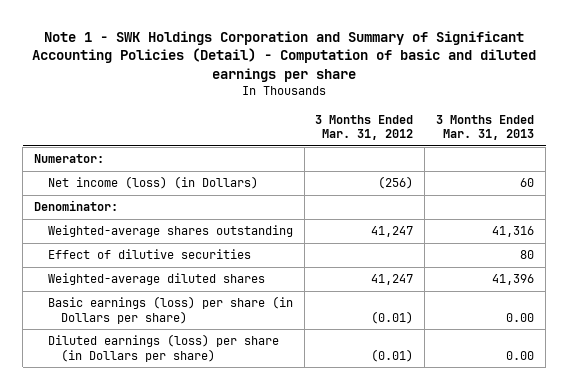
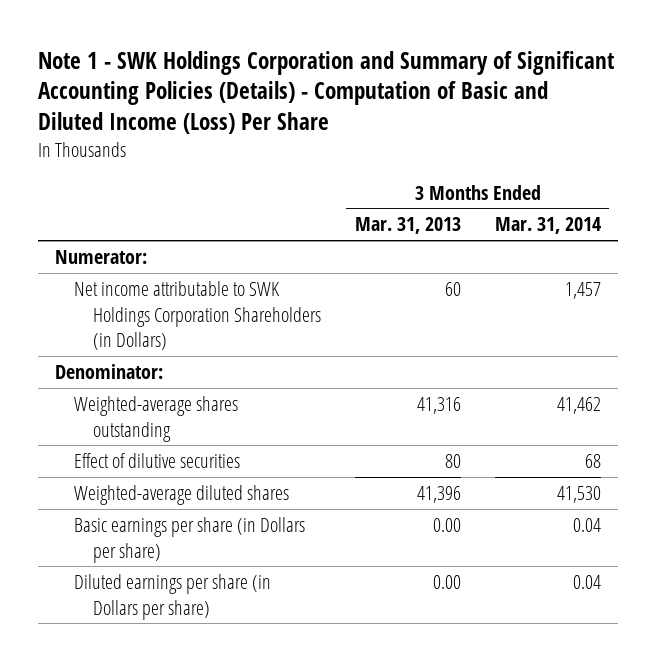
- Note 1 - SWK Holdings Corporation and Summary of Significant Accounting Policies (Detail) - Computation of basic and diluted earnings per share
+ Note 1 - SWK Holdings Corporation and Summary of Significant Accounting Policies (Details) - Computation of Basic and Diluted Income (Loss) Per Share
- | 3 Months Ended Mar. 31, 2012 | 3 Months Ended Mar. 31, 2013
+ | 3 Months Ended Mar. 31, 2013 | 3 Months Ended Mar. 31, 2014
- Net income (loss) (in Dollars) | (256) | 60
+ Net income attributable to SWK Holdings Corporation Shareholders (in Dollars) | 60 | 1,457
- Basic earnings (loss) per share (in Dollars per share) | (0.01) | 0.00
- Diluted earnings (loss) per share (in Dollars per share) | (0.01) | 0.00
+ Basic earnings per share (in Dollars per share) | 0.00 | 0.04
+ Diluted earnings per share (in Dollars per share) | 0.00 | 0.04

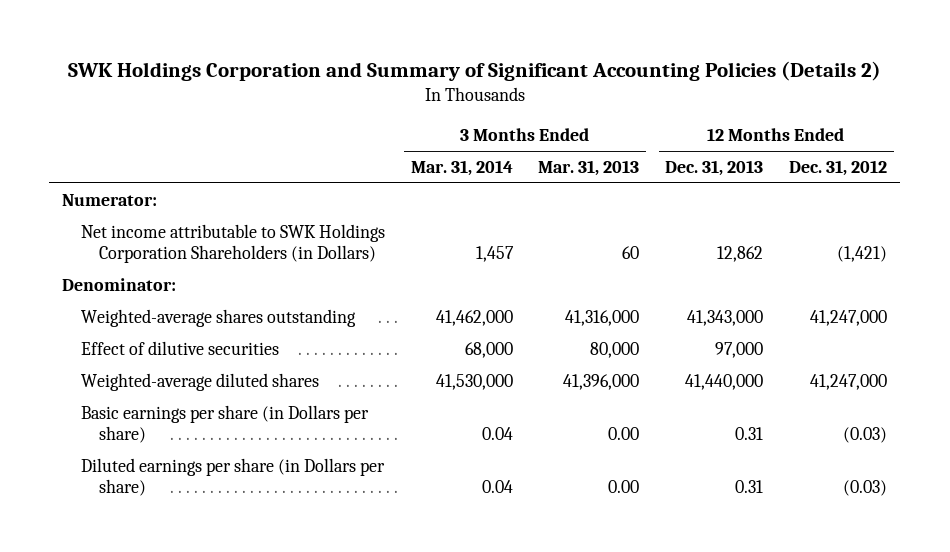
- Note 1 - SWK Holdings Corporation and Summary of Significant Accounting Policies (Details) - Computation of Basic and Diluted Income (Loss) Per Share
+ SWK Holdings Corporation and Summary of Significant Accounting Policies (Details 2)
- | 3 Months Ended Mar. 31, 2013 | 3 Months Ended Mar. 31, 2014
+ | 3 Months Ended Mar. 31, 2014 | 3 Months Ended Mar. 31, 2013 | 12 Months Ended Dec. 31, 2013 | 12 Months Ended Dec. 31, 2012
- Weighted-average shares outstanding | 41,316 | 41,462
- Effect of dilutive securities | 80 | 68
- Weighted-average diluted shares | 41,396 | 41,530
+ Weighted-average shares outstanding | 41,462,000 | 41,316,000 | 41,343,000 | 41,247,000
+ Effect of dilutive securities | 68,000 | 80,000 | 97,000 |
+ Weighted-average diluted shares | 41,530,000 | 41,396,000 | 41,440,000 | 41,247,000

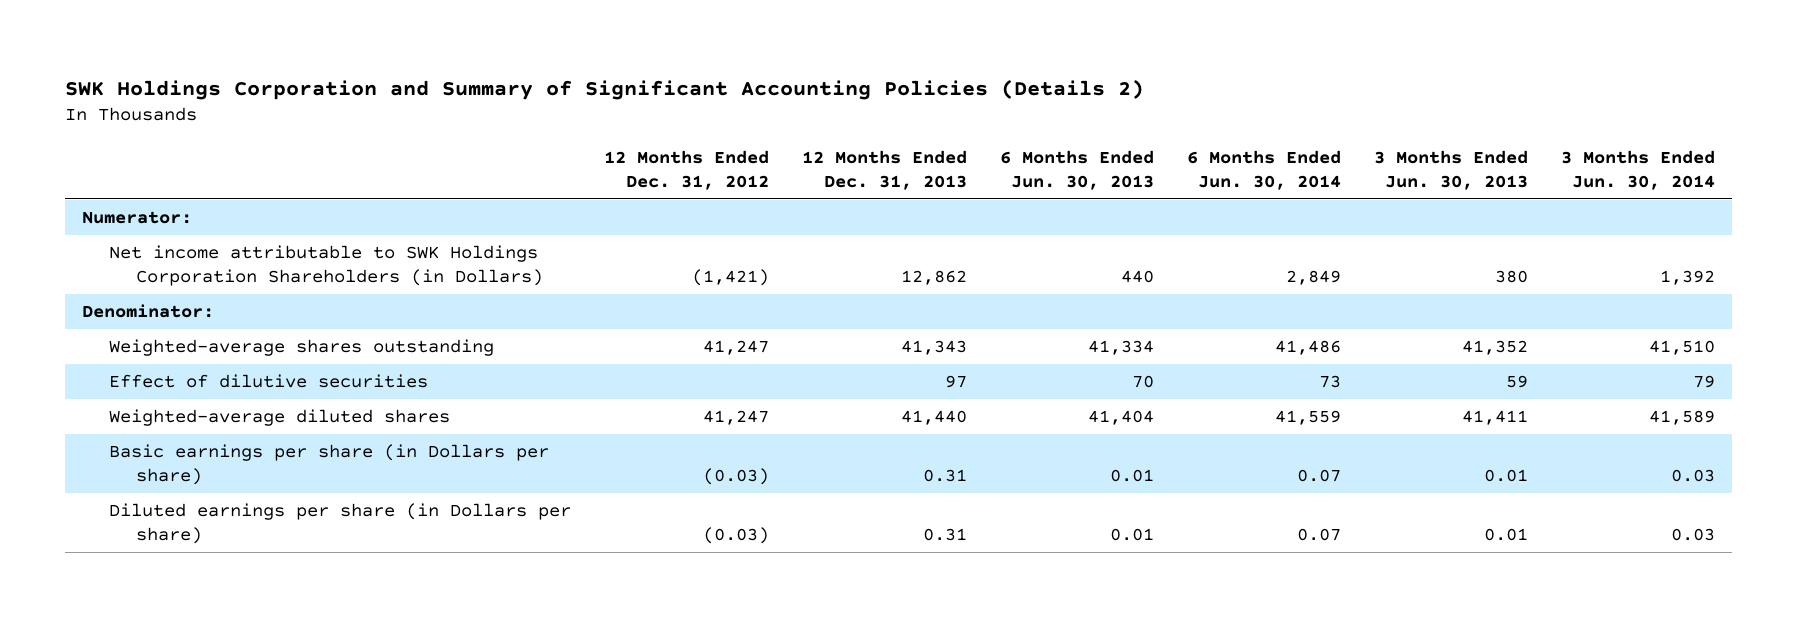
- | 3 Months Ended Mar. 31, 2014 | 3 Months Ended Mar. 31, 2013 | 12 Months Ended Dec. 31, 2013 | 12 Months Ended Dec. 31, 2012
+ | 12 Months Ended Dec. 31, 2012 | 12 Months Ended Dec. 31, 2013 | 6 Months Ended Jun. 30, 2013 | 6 Months Ended Jun. 30, 2014 | 3 Months Ended Jun. 30, 2013 | 3 Months Ended Jun. 30, 2014
- Weighted-average shares outstanding | 41,462,000 | 41,316,000 | 41,343,000 | 41,247,000
- Effect of dilutive securities | 68,000 | 80,000 | 97,000 |
- Weighted-average diluted shares | 41,530,000 | 41,396,000 | 41,440,000 | 41,247,000
+ Weighted-average shares outstanding | 41,247 | 41,343 | 41,334 | 41,486 | 41,352 | 41,510
+ Effect of dilutive securities | | 97 | 70 | 73 | 59 | 79
+ Weighted-average diluted shares | 41,247 | 41,440 | 41,404 | 41,559 | 41,411 | 41,589

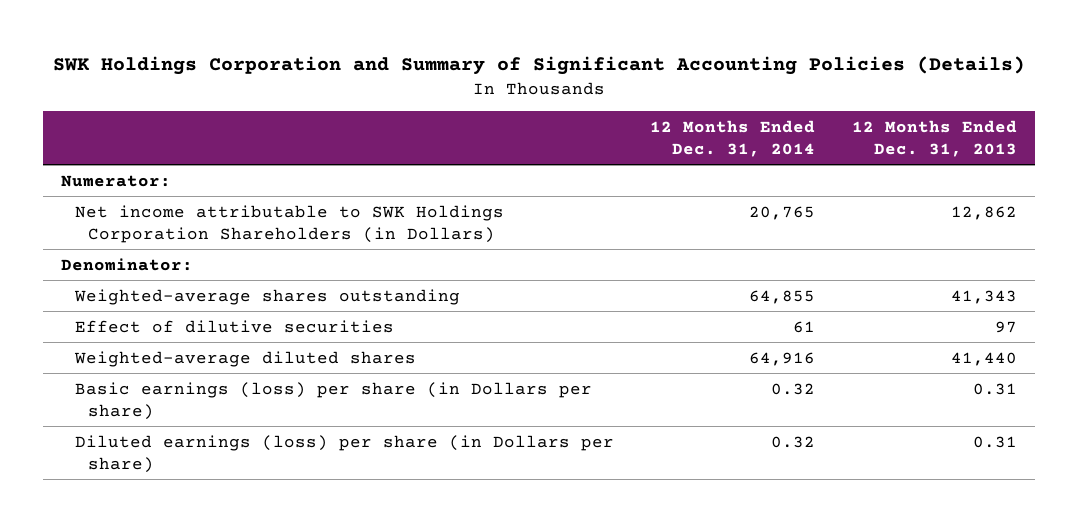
- SWK Holdings Corporation and Summary of Significant Accounting Policies (Details 2)
+ SWK Holdings Corporation and Summary of Significant Accounting Policies (Details)
- | 12 Months Ended Dec. 31, 2012 | 12 Months Ended Dec. 31, 2013 | 6 Months Ended Jun. 30, 2013 | 6 Months Ended Jun. 30, 2014 | 3 Months Ended Jun. 30, 2013 | 3 Months Ended Jun. 30, 2014
+ | 12 Months Ended Dec. 31, 2014 | 12 Months Ended Dec. 31, 2013
- Basic earnings per share (in Dollars per share) | (0.03) | 0.31 | 0.01 | 0.07 | 0.01 | 0.03
- Diluted earnings per share (in Dollars per share) | (0.03) | 0.31 | 0.01 | 0.07 | 0.01 | 0.03
+ Basic earnings (loss) per share (in Dollars per share) | 0.32 | 0.31
+ Diluted earnings (loss) per share (in Dollars per share) | 0.32 | 0.31

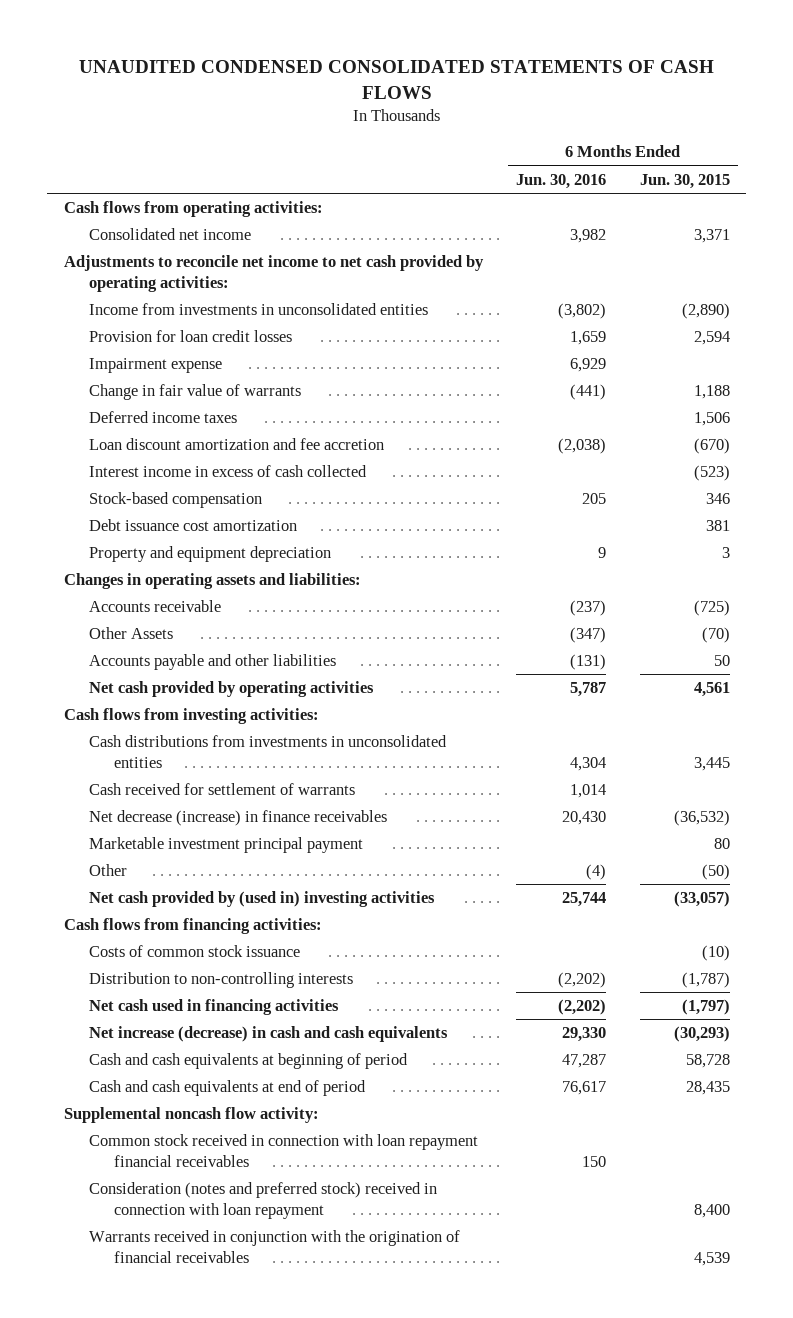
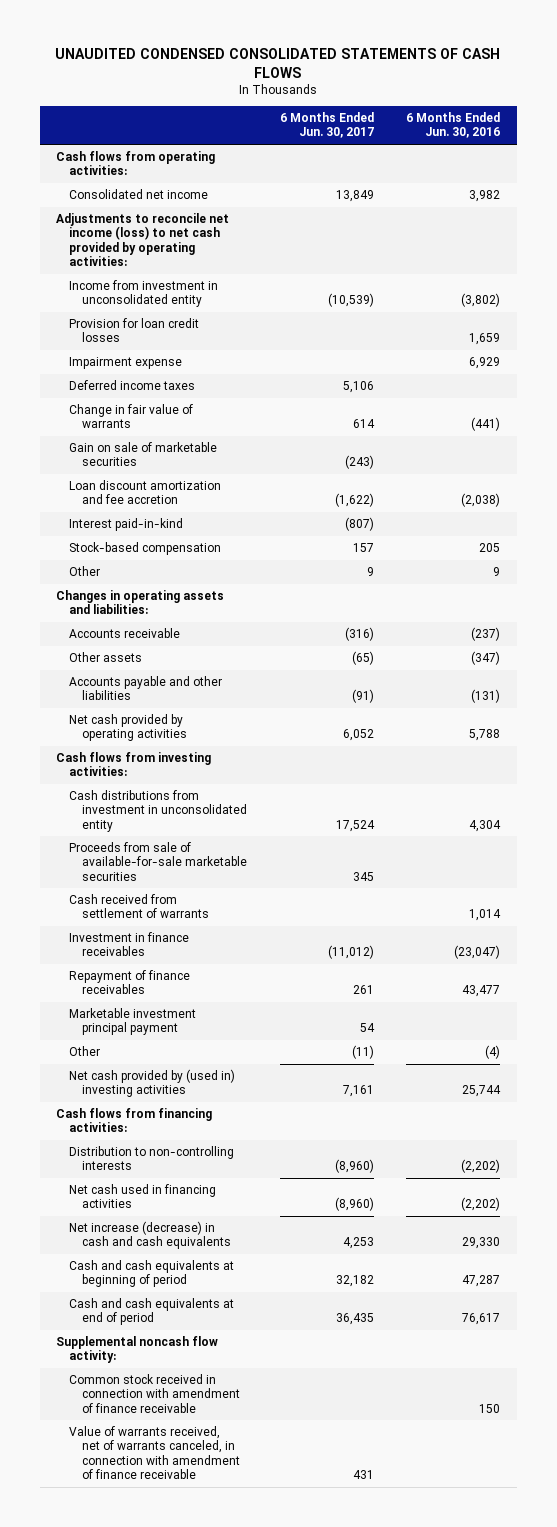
- | 6 Months Ended Jun. 30, 2016 | 6 Months Ended Jun. 30, 2015
+ | 6 Months Ended Jun. 30, 2017 | 6 Months Ended Jun. 30, 2016
- Adjustments to reconcile net income to net cash provided by operating activities:
- Income from investments in unconsolidated entities | (3,802) | (2,890)
+ Adjustments to reconcile net income (loss) to net cash provided by operating activities:
+ Income from investment in unconsolidated entity | (10,539) | (3,802)
moved down: Change in fair value of warrants | 614 | (441)
+ Gain on sale of marketable securities | (243) |
- Interest income in excess of cash collected | | (523)
+ Interest paid-in-kind | (807) |
- Debt issuance cost amortization | | 381
- Property and equipment depreciation | 9 | 3
+ Other | 9 | 9
- Other Assets | (347) | (70)
+ Other assets | (65) | (347)
- Net cash provided by operating activities | 5,787 | 4,561
+ Net cash provided by operating activities | 6,052 | 5,788
- Cash distributions from investments in unconsolidated entities | 4,304 | 3,445
- Cash received for settlement of warrants | 1,014 |
- Net decrease (increase) in finance receivables | 20,430 | (36,532)
+ Cash distributions from investment in unconsolidated entity | 17,524 | 4,304
+ Proceeds from sale of available-for-sale marketable securities | 345 |
+ Cash received from settlement of warrants | | 1,014
+ Investment in finance receivables | (11,012) | (23,047)
+ Repayment of finance receivables | 261 | 43,477
- Costs of common stock issuance | | (10)
- Common stock received in connection with loan repayment financial receivables | 150 |
- Consideration (notes and preferred stock) received in connection with loan repayment | | 8,400
- Warrants received in conjunction with the origination of financial receivables | | 4,539
+ Common stock received in connection with amendment of finance receivable | | 150
+ Value of warrants received, net of warrants canceled, in connection with amendment of finance receivable | 431 |

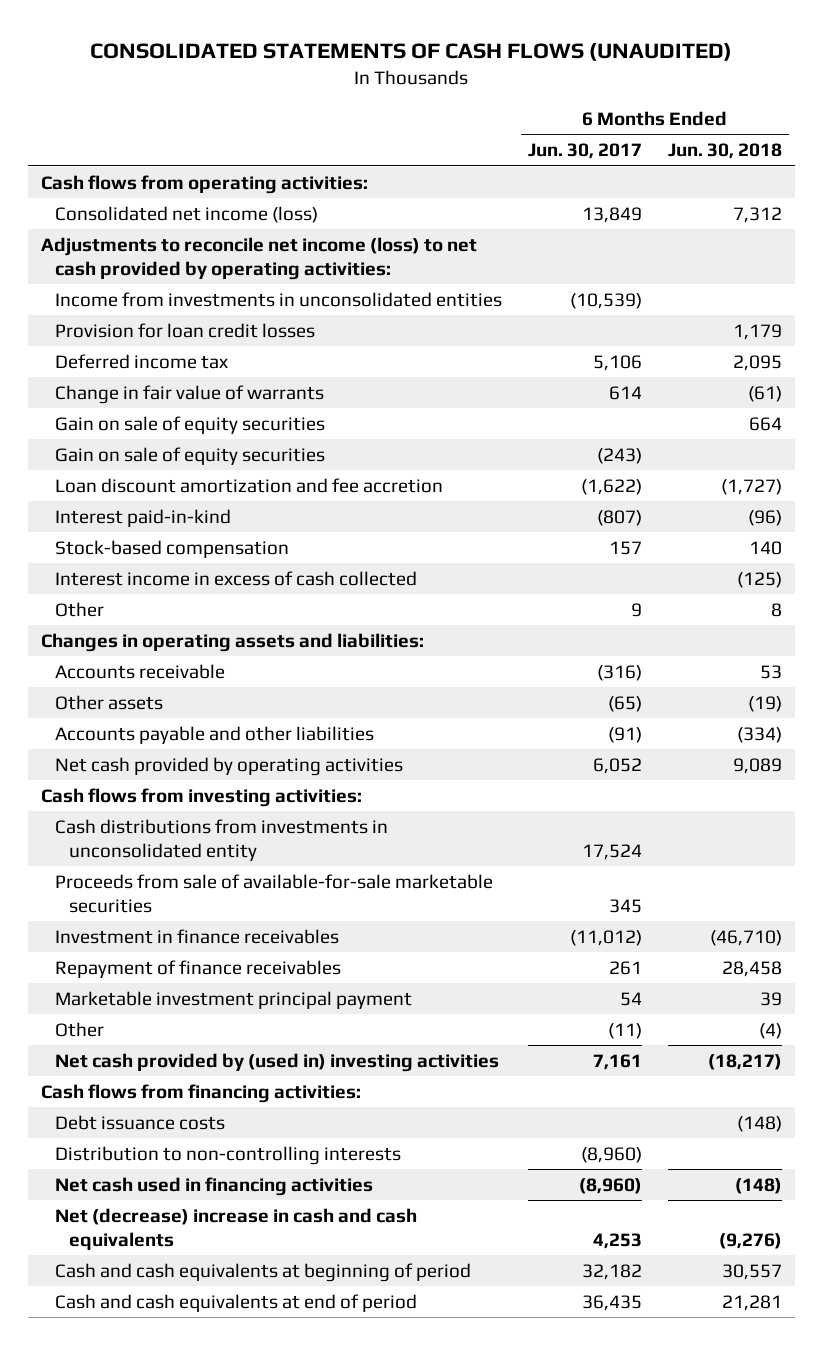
- UNAUDITED CONDENSED CONSOLIDATED STATEMENTS OF CASH FLOWS
+ CONSOLIDATED STATEMENTS OF CASH FLOWS (UNAUDITED)
- | 6 Months Ended Jun. 30, 2017 | 6 Months Ended Jun. 30, 2016
+ | 6 Months Ended Jun. 30, 2017 | 6 Months Ended Jun. 30, 2018
- Consolidated net income | 13,849 | 3,982
+ Consolidated net income (loss) | 13,849 | 7,312
- Income from investment in unconsolidated entity | (10,539) | (3,802)
+ Income from investments in unconsolidated entities | (10,539) |
- Impairment expense | | 6,929
- Deferred income taxes | 5,106 |
+ Deferred income tax | 5,106 | 2,095
- Gain on sale of marketable securities | (243) |
+ Gain on sale of equity securities | | 664
+ Gain on sale of equity securities | (243) |
+ Interest income in excess of cash collected | | (125)
- Cash distributions from investment in unconsolidated entity | 17,524 | 4,304
+ Cash distributions from investments in unconsolidated entity | 17,524 |
- Cash received from settlement of warrants | | 1,014
+ Debt issuance costs | | (148)
- Net increase (decrease) in cash and cash equivalents | 4,253 | 29,330
+ Net (decrease) increase in cash and cash equivalents | 4,253 | (9,276)
- Supplemental noncash flow activity:
- Common stock received in connection with amendment of finance receivable | | 150
- Value of warrants received, net of warrants canceled, in connection with amendment of finance receivable | 431 |

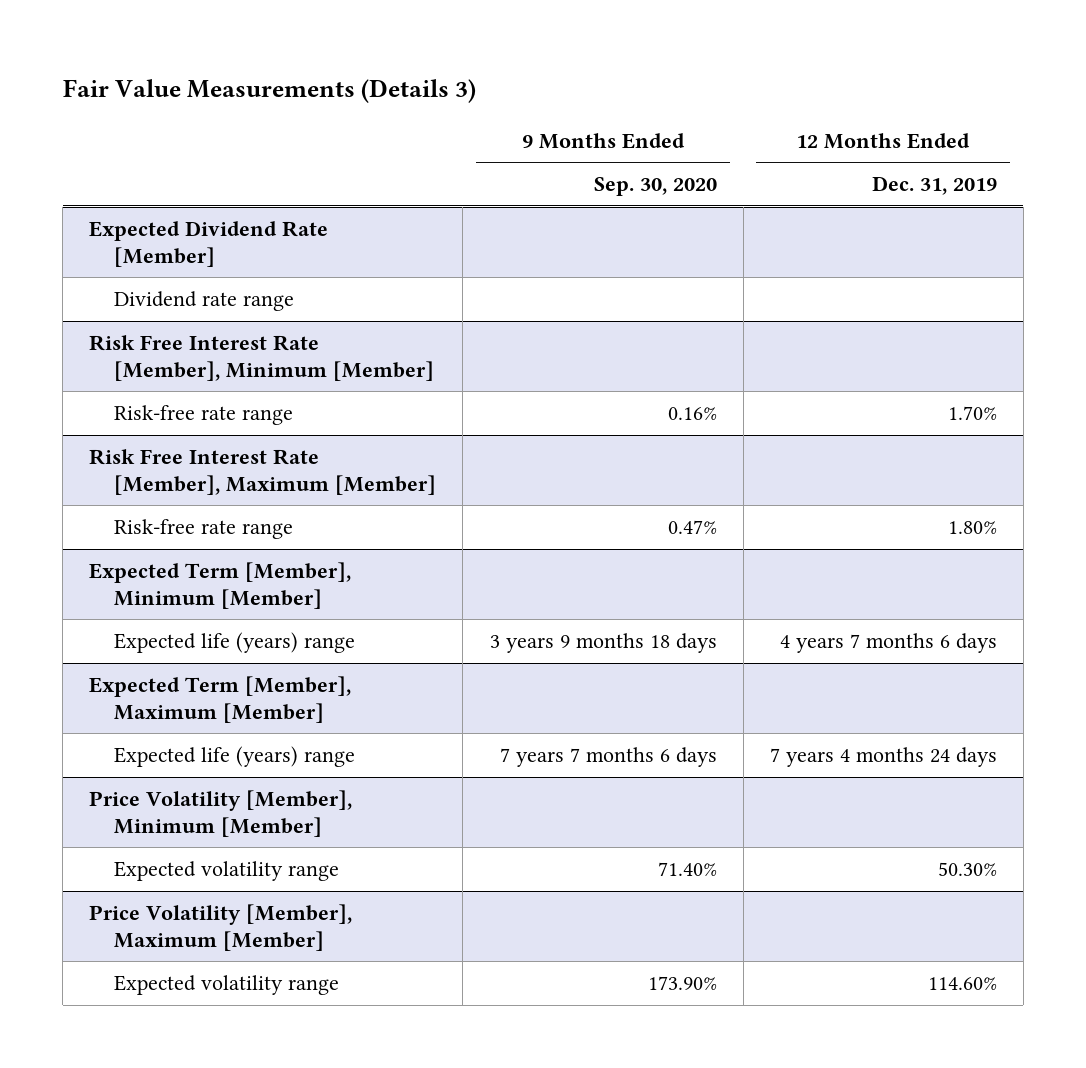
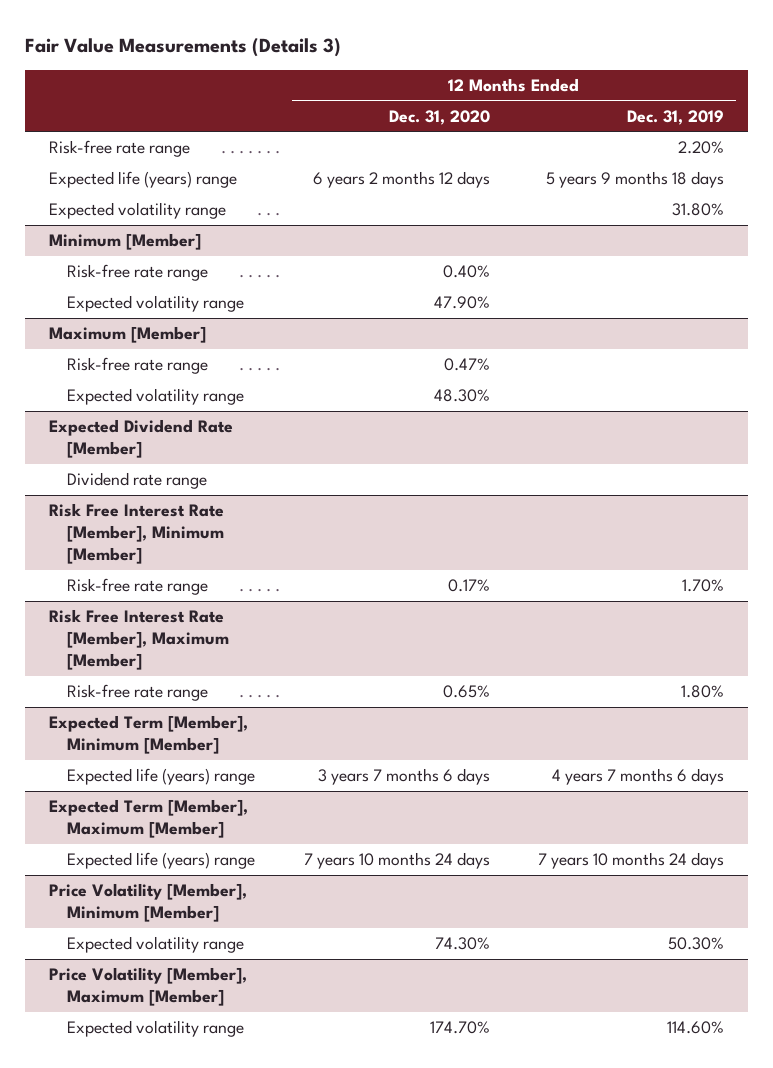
- | 9 Months Ended Sep. 30, 2020 | 12 Months Ended Dec. 31, 2019
+ | 12 Months Ended Dec. 31, 2020 | 12 Months Ended Dec. 31, 2019
+ Risk-free rate range | | 2.20%
+ Expected life (years) range | 6 years 2 months 12 days | 5 years 9 months 18 days
+ Expected volatility range | | 31.80%
+ Minimum [Member]
+ Risk-free rate range | 0.40% |
+ Expected volatility range | 47.90% |
+ Maximum [Member]
+ Risk-free rate range | 0.47% |
+ Expected volatility range | 48.30% |
@ Expected Term [Member], Maximum [Member]
- Expected life (years) range | 7 years 7 months 6 days | 7 years 4 months 24 days
+ Expected life (years) range | 7 years 10 months 24 days | 7 years 10 months 24 days

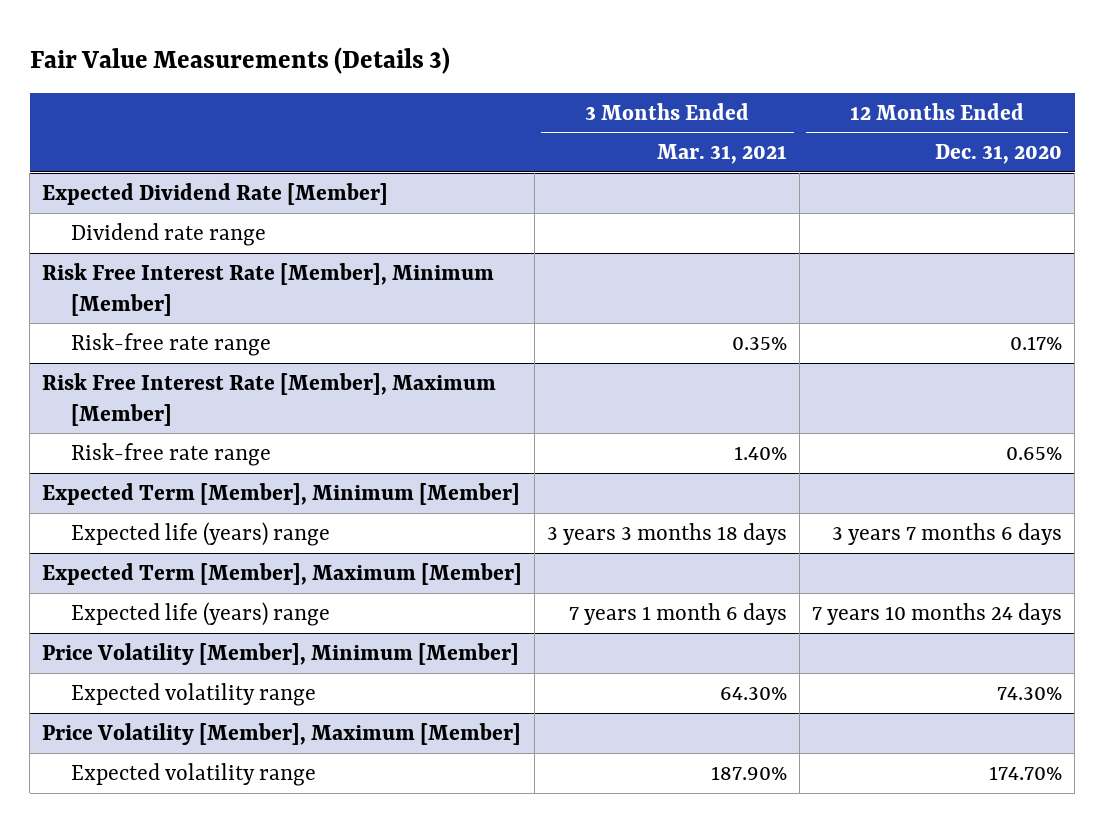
- | 12 Months Ended Dec. 31, 2020 | 12 Months Ended Dec. 31, 2019
+ | 3 Months Ended Mar. 31, 2021 | 12 Months Ended Dec. 31, 2020
- Risk-free rate range | | 2.20%
- Expected life (years) range | 6 years 2 months 12 days | 5 years 9 months 18 days
- Expected volatility range | | 31.80%
- Minimum [Member]
- Risk-free rate range | 0.40% |
- Expected volatility range | 47.90% |
- Maximum [Member]
- Risk-free rate range | 0.47% |
- Expected volatility range | 48.30% |

